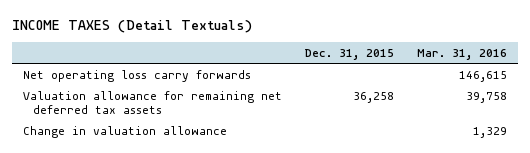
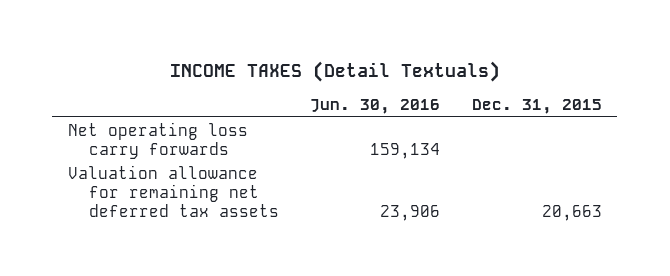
- | Dec. 31, 2015 | Mar. 31, 2016
+ | Jun. 30, 2016 | Dec. 31, 2015
- Valuation allowance for remaining net deferred tax assets | 36,258 | 39,758
- Change in valuation allowance | | 1,329
+ Valuation allowance for remaining net deferred tax assets | 23,906 | 20,663

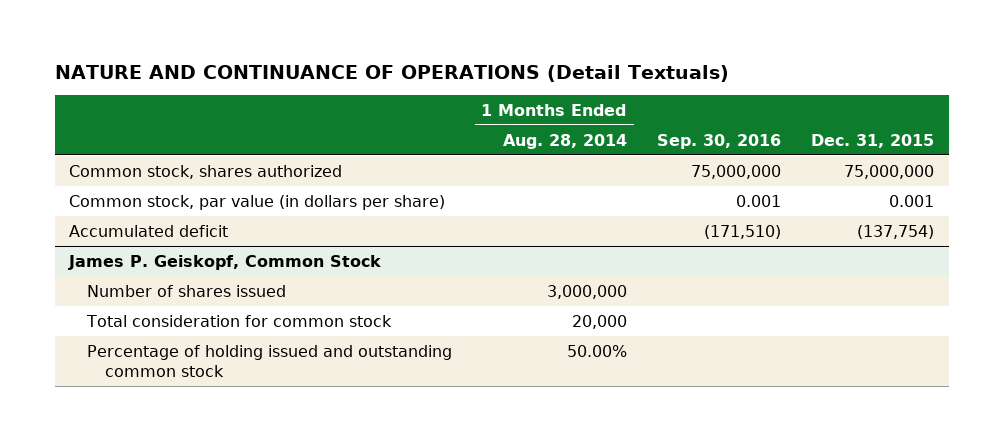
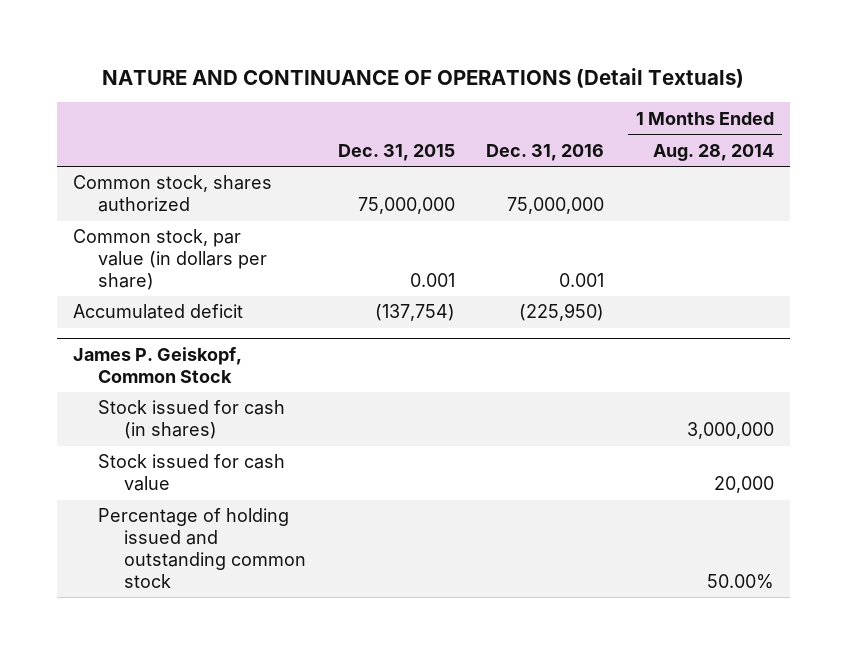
- | 1 Months Ended Aug. 28, 2014 | Sep. 30, 2016 | Dec. 31, 2015
+ | Dec. 31, 2015 | Dec. 31, 2016 | 1 Months Ended Aug. 28, 2014
@ James P. Geiskopf, Common Stock
- Number of shares issued | 3,000,000 | |
- Total consideration for common stock | 20,000 | |
+ Stock issued for cash (in shares) | | | 3,000,000
+ Stock issued for cash value | | | 20,000

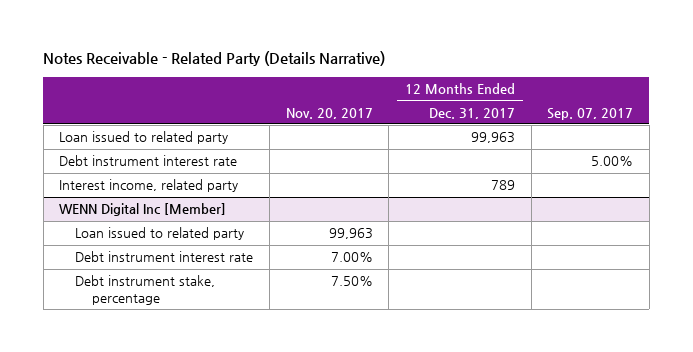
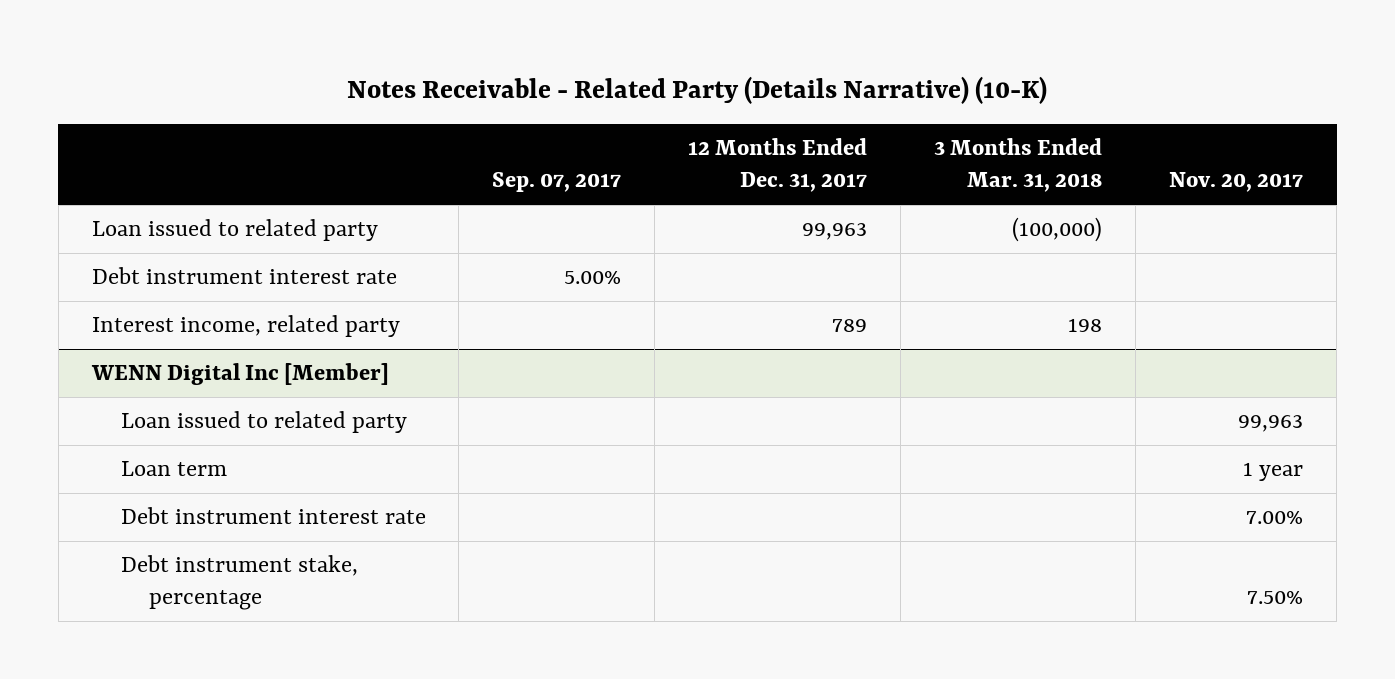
- Notes Receivable - Related Party (Details Narrative)
+ Notes Receivable - Related Party (Details Narrative) (10-K)
- | Nov. 20, 2017 | 12 Months Ended Dec. 31, 2017 | Sep. 07, 2017
+ | Sep. 07, 2017 | 12 Months Ended Dec. 31, 2017 | 3 Months Ended Mar. 31, 2018 | Nov. 20, 2017
@ WENN Digital Inc [Member]
+ Loan term | | | | 1 year

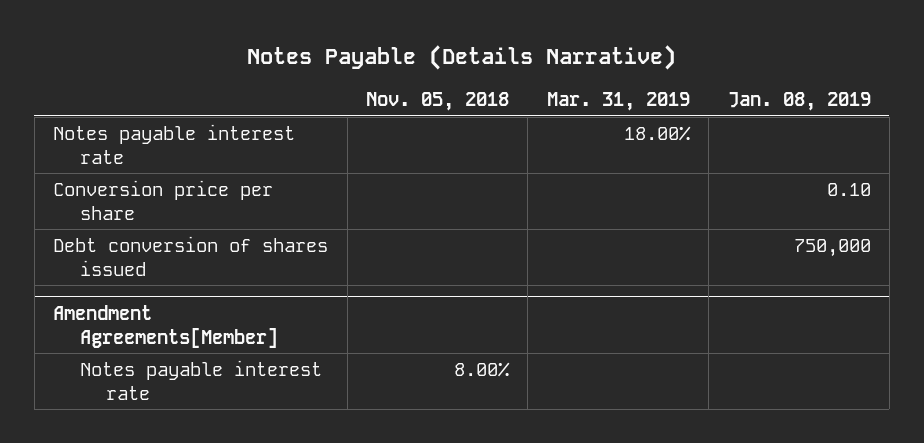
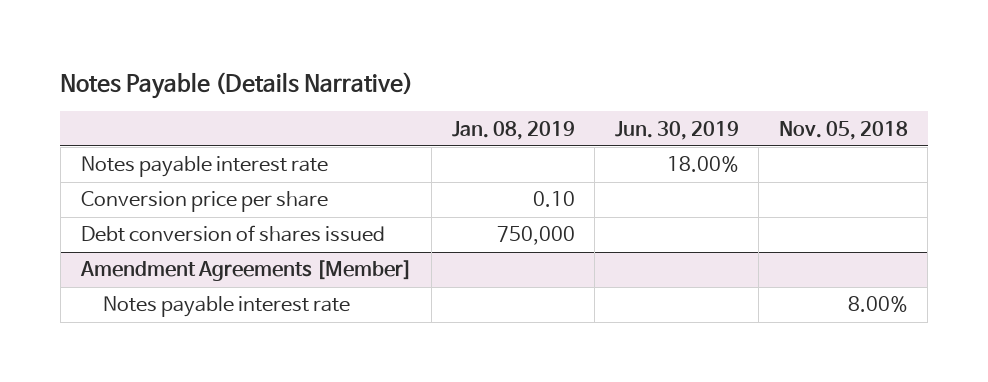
- | Nov. 05, 2018 | Mar. 31, 2019 | Jan. 08, 2019
+ | Jan. 08, 2019 | Jun. 30, 2019 | Nov. 05, 2018
- Amendment Agreements[Member]
+ Amendment Agreements [Member]

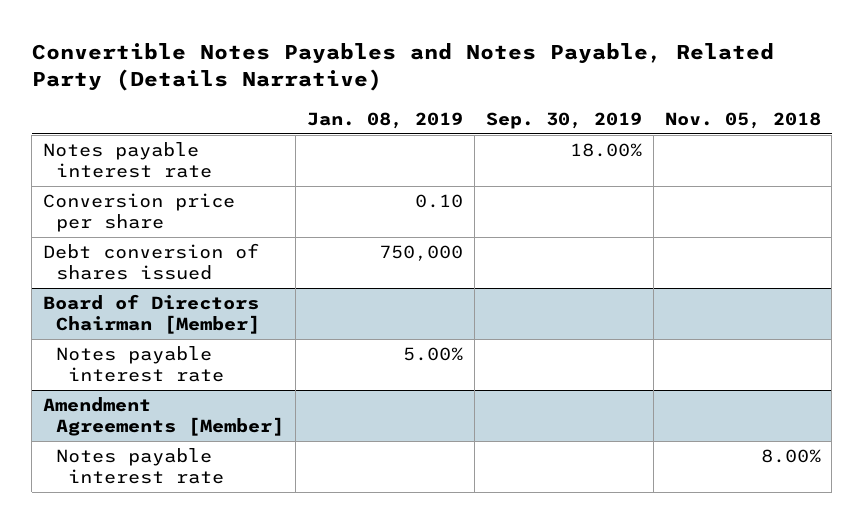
- Notes Payable (Details Narrative)
+ Convertible Notes Payables and Notes Payable, Related Party (Details Narrative)
- | Jan. 08, 2019 | Jun. 30, 2019 | Nov. 05, 2018
+ | Jan. 08, 2019 | Sep. 30, 2019 | Nov. 05, 2018
+ Board of Directors Chairman [Member]
+ Notes payable interest rate | 5.00% | |

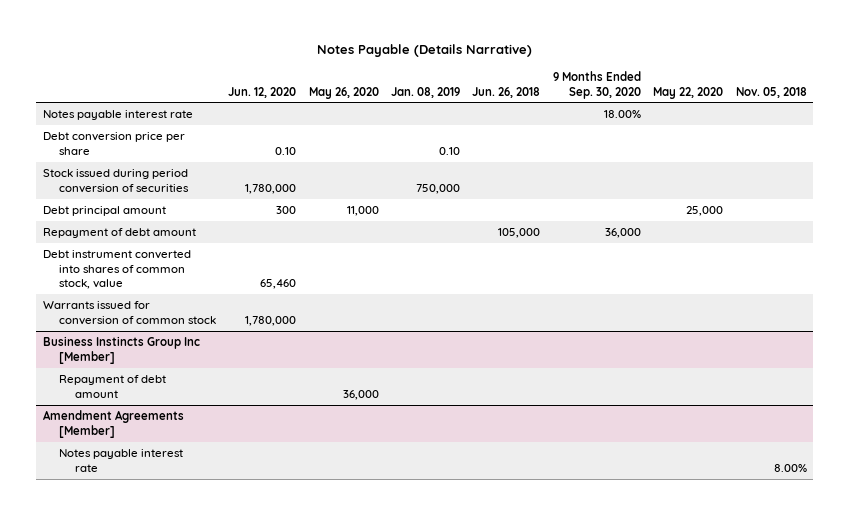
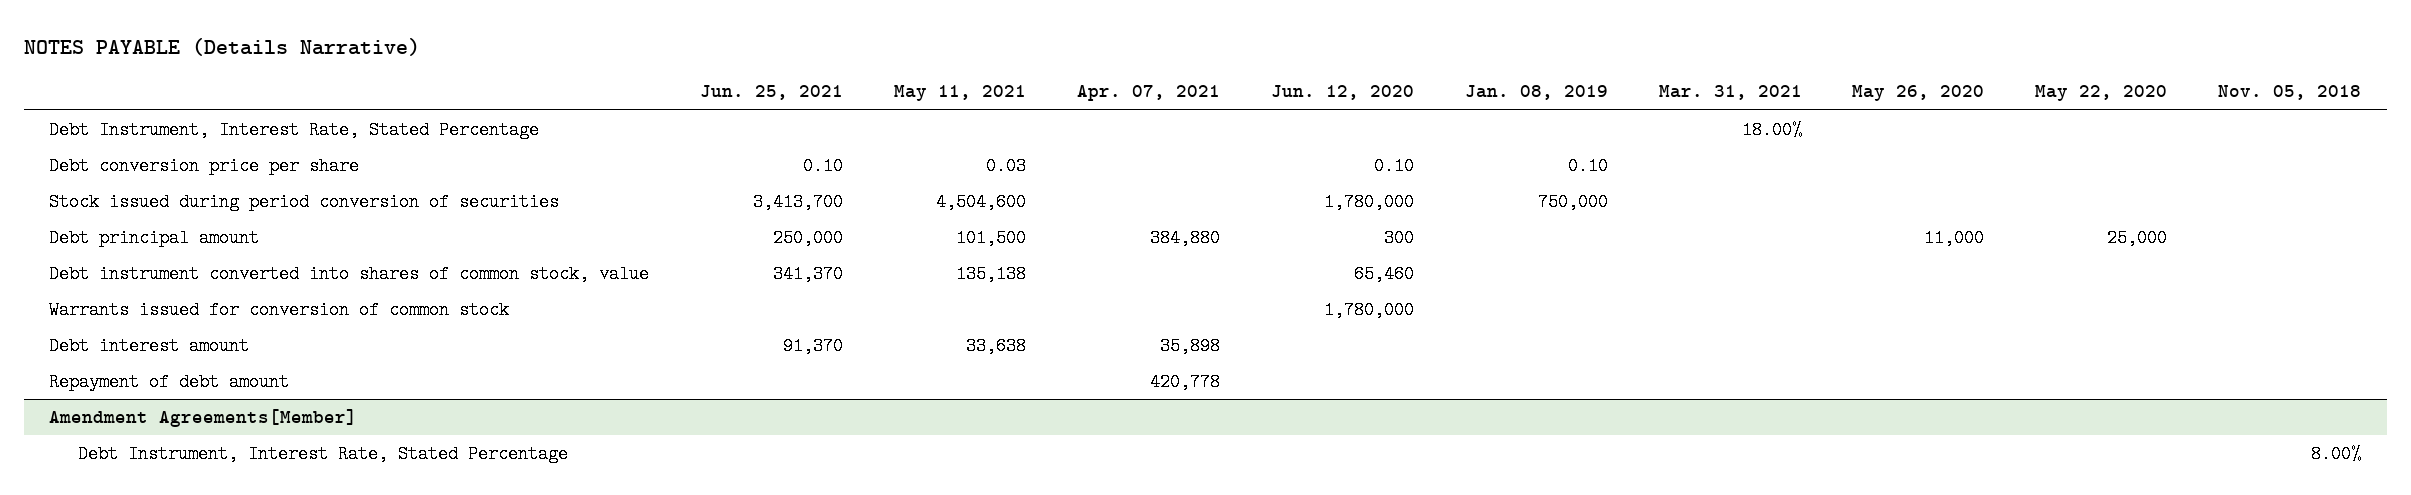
- Notes Payable (Details Narrative)
+ NOTES PAYABLE (Details Narrative)
- | Jun. 12, 2020 | May 26, 2020 | Jan. 08, 2019 | Jun. 26, 2018 | 9 Months Ended Sep. 30, 2020 | May 22, 2020 | Nov. 05, 2018
+ | Jun. 25, 2021 | May 11, 2021 | Apr. 07, 2021 | Jun. 12, 2020 | Jan. 08, 2019 | Mar. 31, 2021 | May 26, 2020 | May 22, 2020 | Nov. 05, 2018
- Notes payable interest rate | | | | | 18.00% | |
+ Debt Instrument, Interest Rate, Stated Percentage | | | | | | 18.00% | | |
- Business Instincts Group Inc [Member]
- Repayment of debt amount | | 36,000 | | | | |
- Amendment Agreements [Member]
- Notes payable interest rate | | | | | | | 8.00%
+ Debt interest amount | 91,370 | 33,638 | 35,898 | | | | | |
moved down: Repayment of debt amount | | | 420,778 | | | | | |
+ Amendment Agreements[Member]
+ Debt Instrument, Interest Rate, Stated Percentage | | | | | | | | | 8.00%

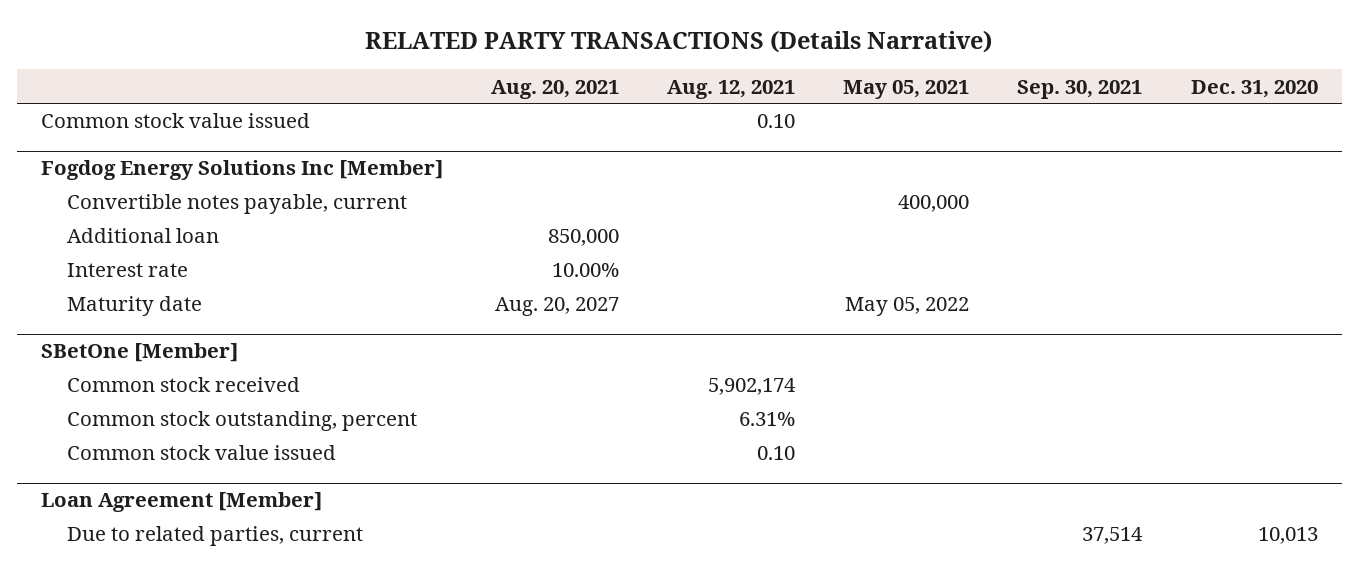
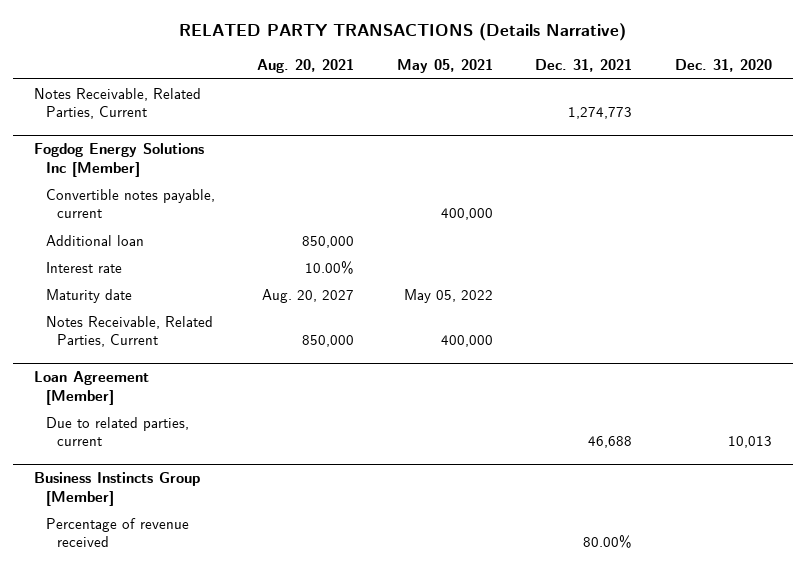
- | Aug. 20, 2021 | Aug. 12, 2021 | May 05, 2021 | Sep. 30, 2021 | Dec. 31, 2020
+ | Aug. 20, 2021 | May 05, 2021 | Dec. 31, 2021 | Dec. 31, 2020
- Common stock value issued | | 0.10 | | |
+ Notes Receivable, Related Parties, Current | | | 1,274,773 |
- SBetOne [Member]
- Common stock received | | 5,902,174 | | |
- Common stock outstanding, percent | | 6.31% | | |
- Common stock value issued | | 0.10 | | |
@ Fogdog Energy Solutions Inc [Member]
+ Notes Receivable, Related Parties, Current | 850,000 | 400,000 | |
+ Business Instincts Group [Member]
+ Percentage of revenue received | | | 80.00% |

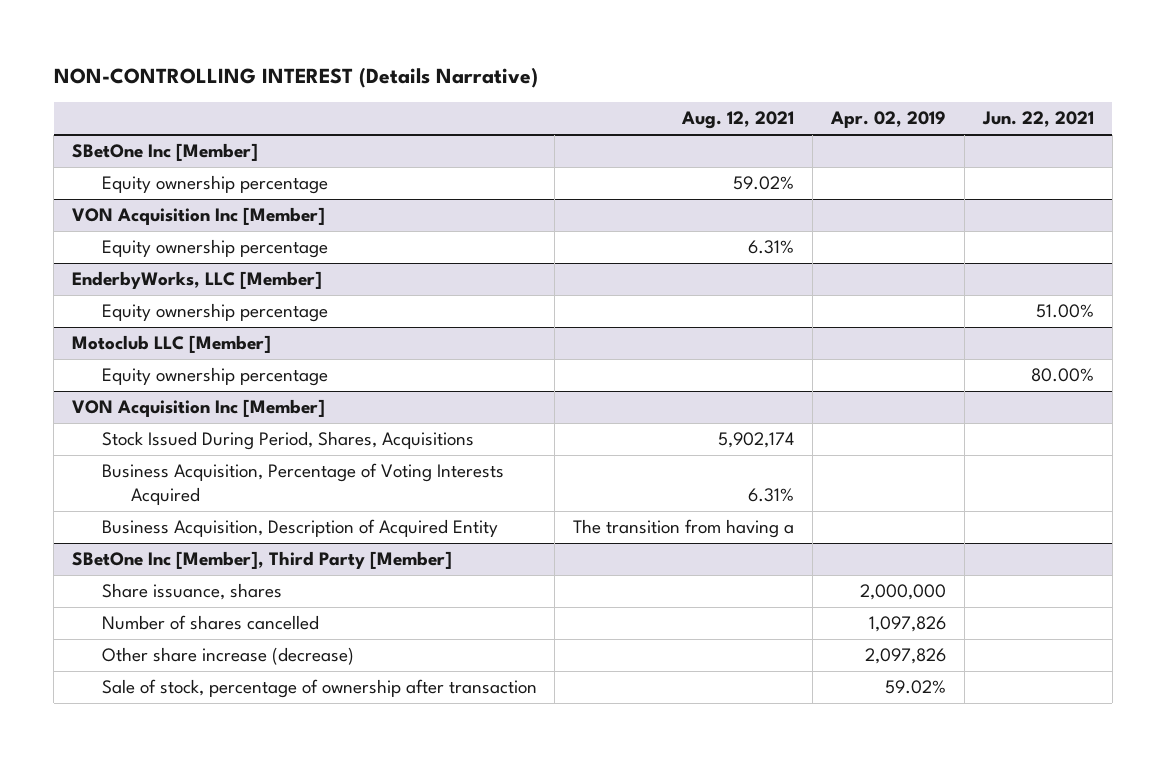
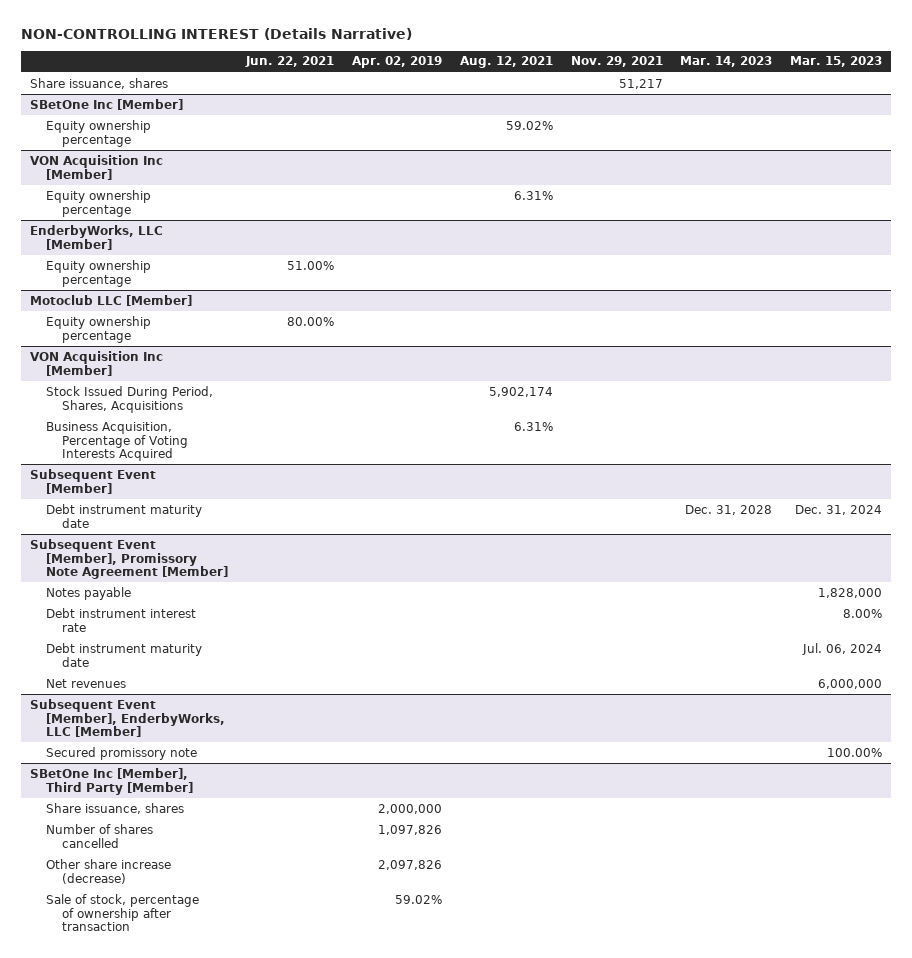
- | Aug. 12, 2021 | Apr. 02, 2019 | Jun. 22, 2021
+ | Jun. 22, 2021 | Apr. 02, 2019 | Aug. 12, 2021 | Nov. 29, 2021 | Mar. 14, 2023 | Mar. 15, 2023
+ Share issuance, shares | | | | 51,217 | |
@ VON Acquisition Inc [Member]
- Business Acquisition, Description of Acquired Entity | The transition from having a | |
+ Subsequent Event [Member]
+ Debt instrument maturity date | | | | | Dec. 31, 2028 | Dec. 31, 2024
+ Subsequent Event [Member], Promissory Note Agreement [Member]
+ Notes payable | | | | | | 1,828,000
+ Debt instrument interest rate | | | | | | 8.00%
+ Debt instrument maturity date | | | | | | Jul. 06, 2024
+ Net revenues | | | | | | 6,000,000
+ Subsequent Event [Member], EnderbyWorks, LLC [Member]
+ Secured promissory note | | | | | | 100.00%

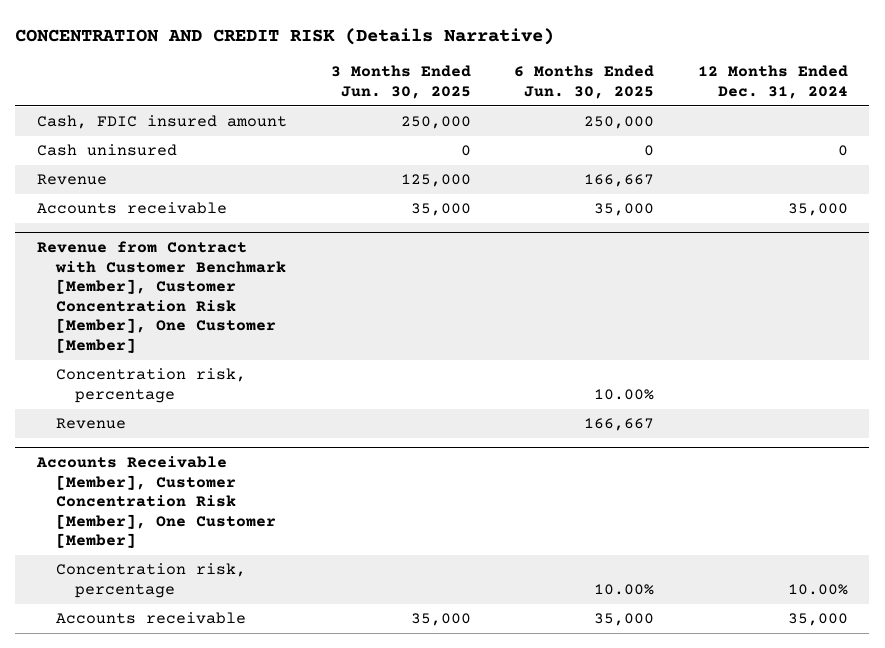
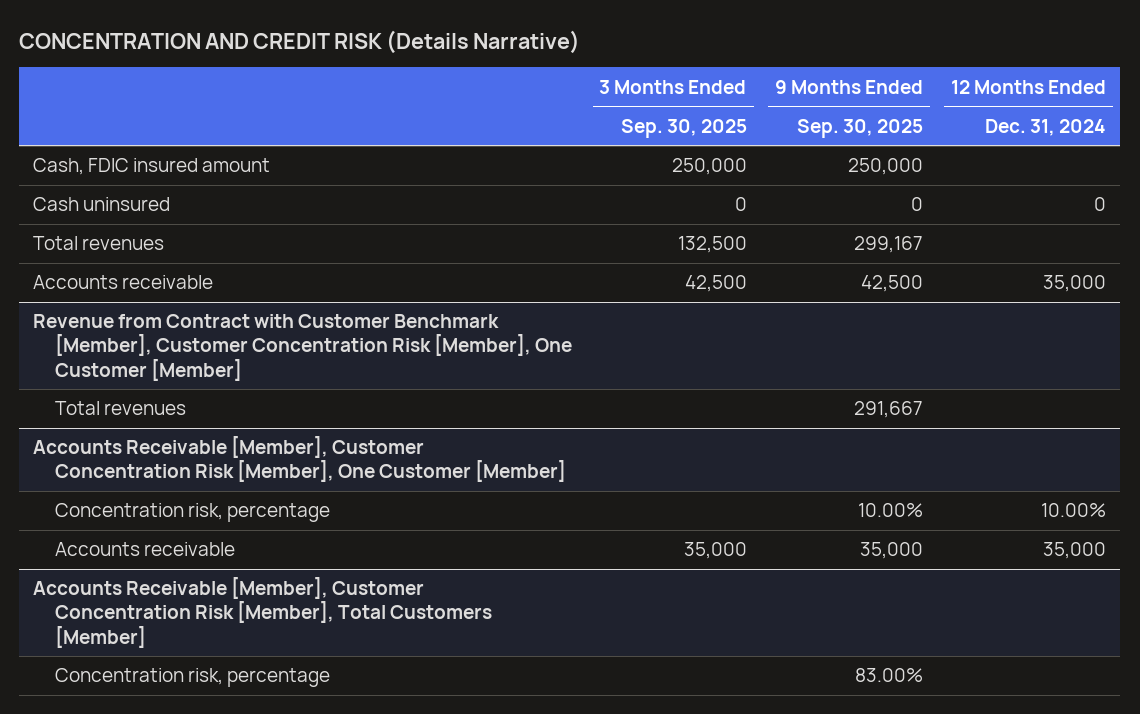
- | 3 Months Ended Jun. 30, 2025 | 6 Months Ended Jun. 30, 2025 | 12 Months Ended Dec. 31, 2024
+ | 3 Months Ended Sep. 30, 2025 | 9 Months Ended Sep. 30, 2025 | 12 Months Ended Dec. 31, 2024
- Revenue | 125,000 | 166,667 |
+ Total revenues | 132,500 | 299,167 |
@ Revenue from Contract with Customer Benchmark [Member], Customer Concentration Risk [Member], One Customer [Member]
- Concentration risk, percentage | | 10.00% |
- Revenue | | 166,667 |
+ Total revenues | | 291,667 |
+ Accounts Receivable [Member], Customer Concentration Risk [Member], Total Customers [Member]
+ Concentration risk, percentage | | 83.00% |

